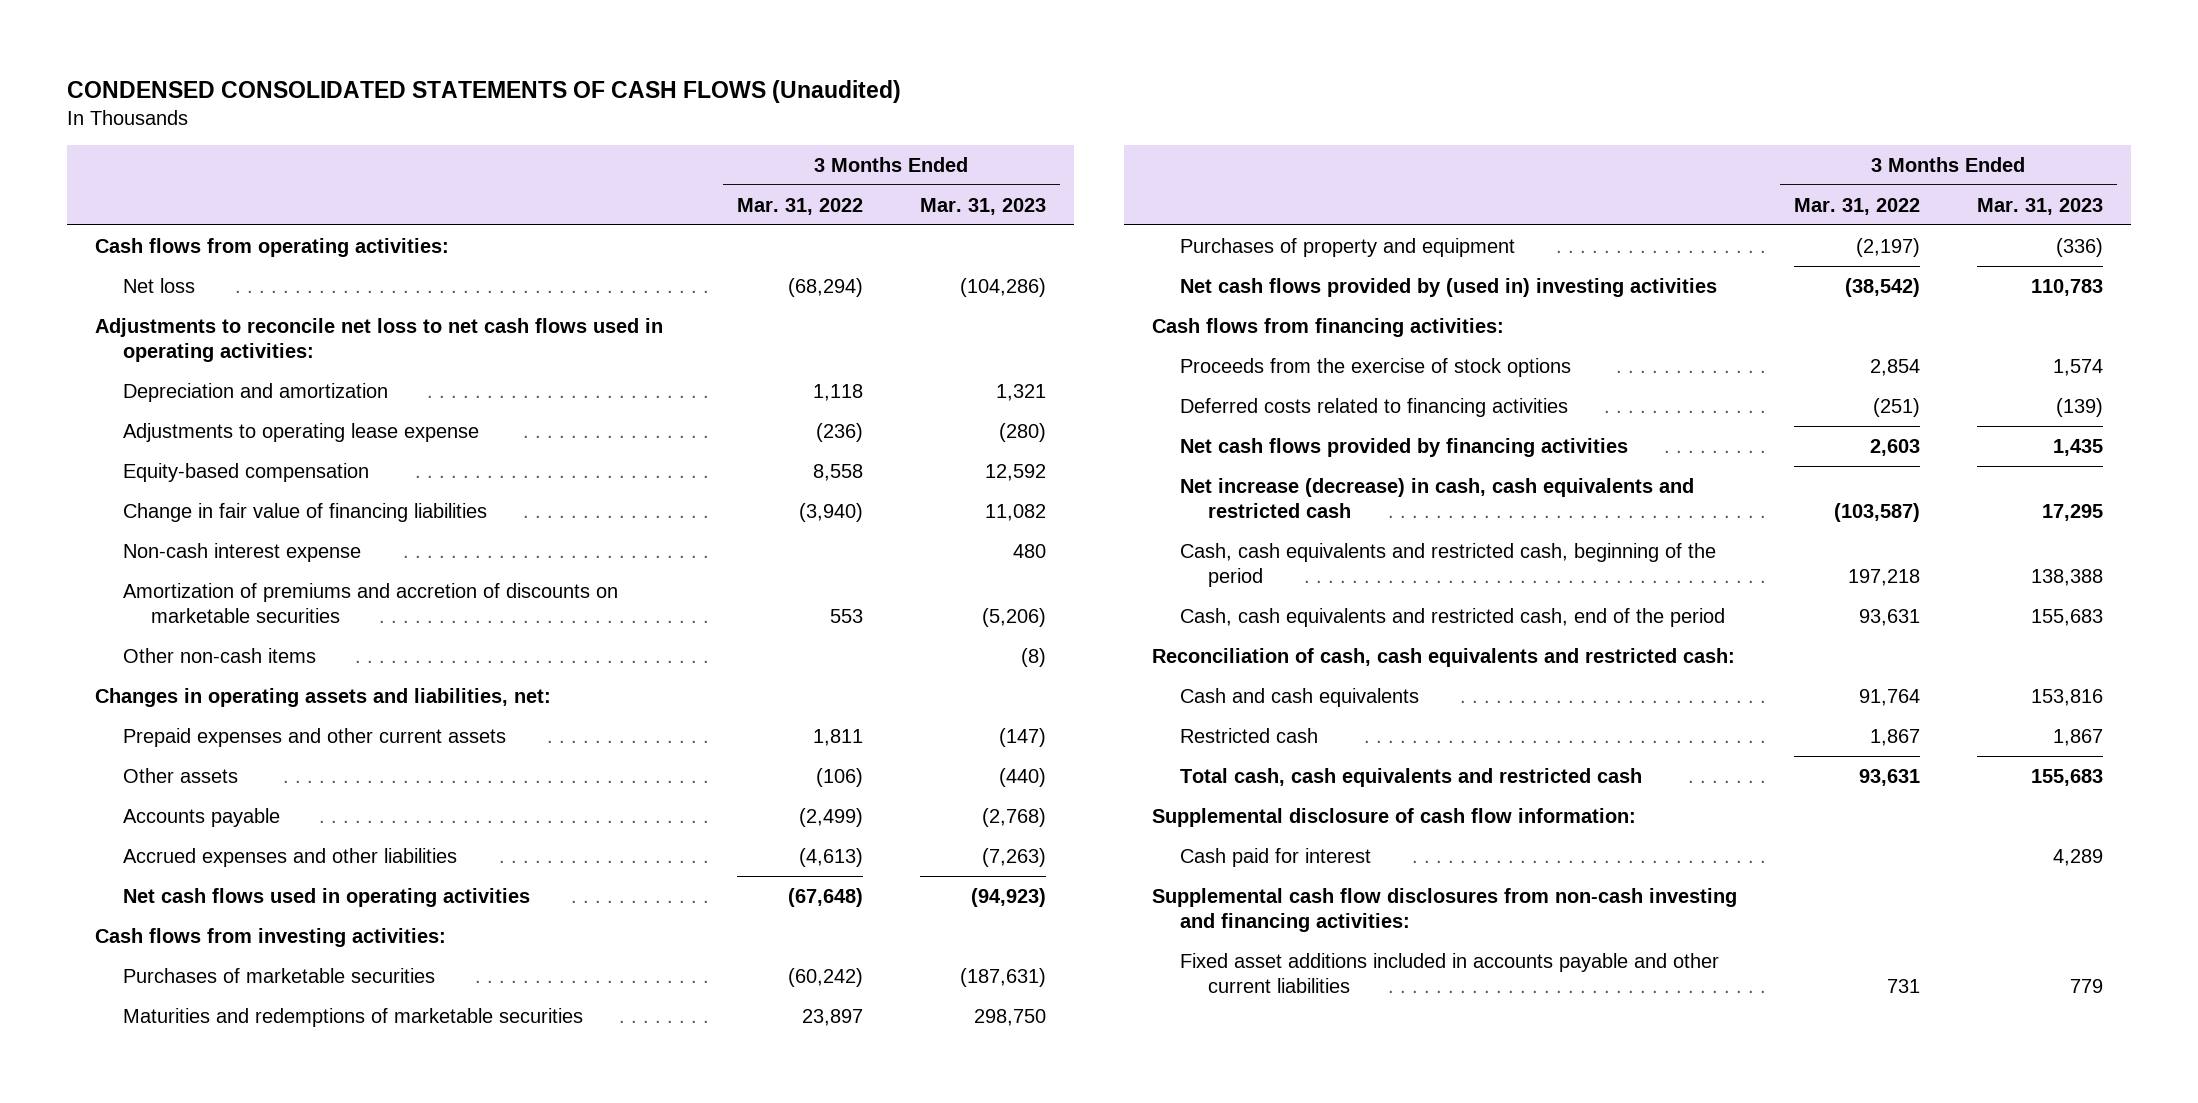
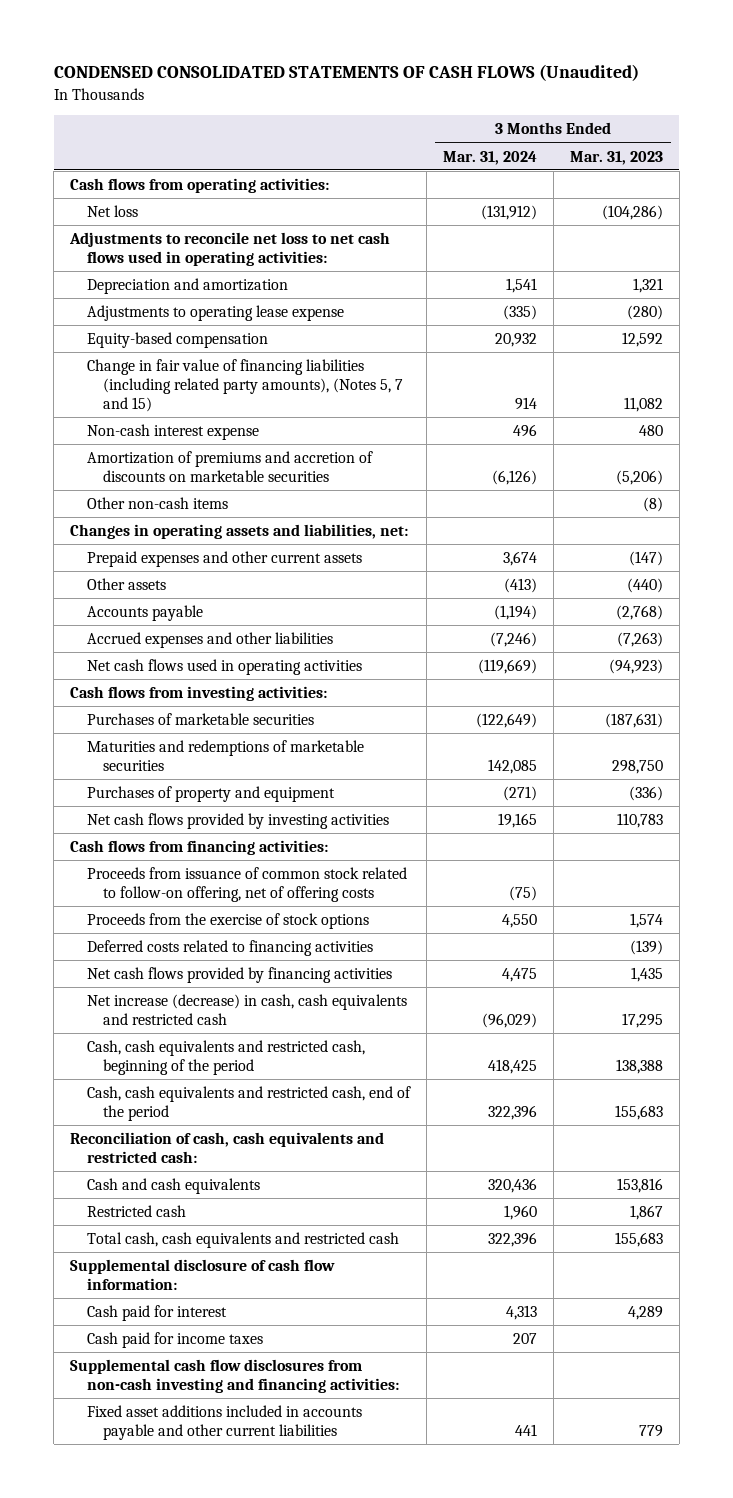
- | 3 Months Ended Mar. 31, 2022 | 3 Months Ended Mar. 31, 2023
+ | 3 Months Ended Mar. 31, 2024 | 3 Months Ended Mar. 31, 2023
- Change in fair value of financing liabilities | (3,940) | 11,082
+ Change in fair value of financing liabilities (including related party amounts), (Notes 5, 7 and 15) | 914 | 11,082
- Net cash flows provided by (used in) investing activities | (38,542) | 110,783
+ Net cash flows provided by investing activities | 19,165 | 110,783
+ Proceeds from issuance of common stock related to follow-on offering, net of offering costs | (75) |
+ Cash paid for income taxes | 207 |

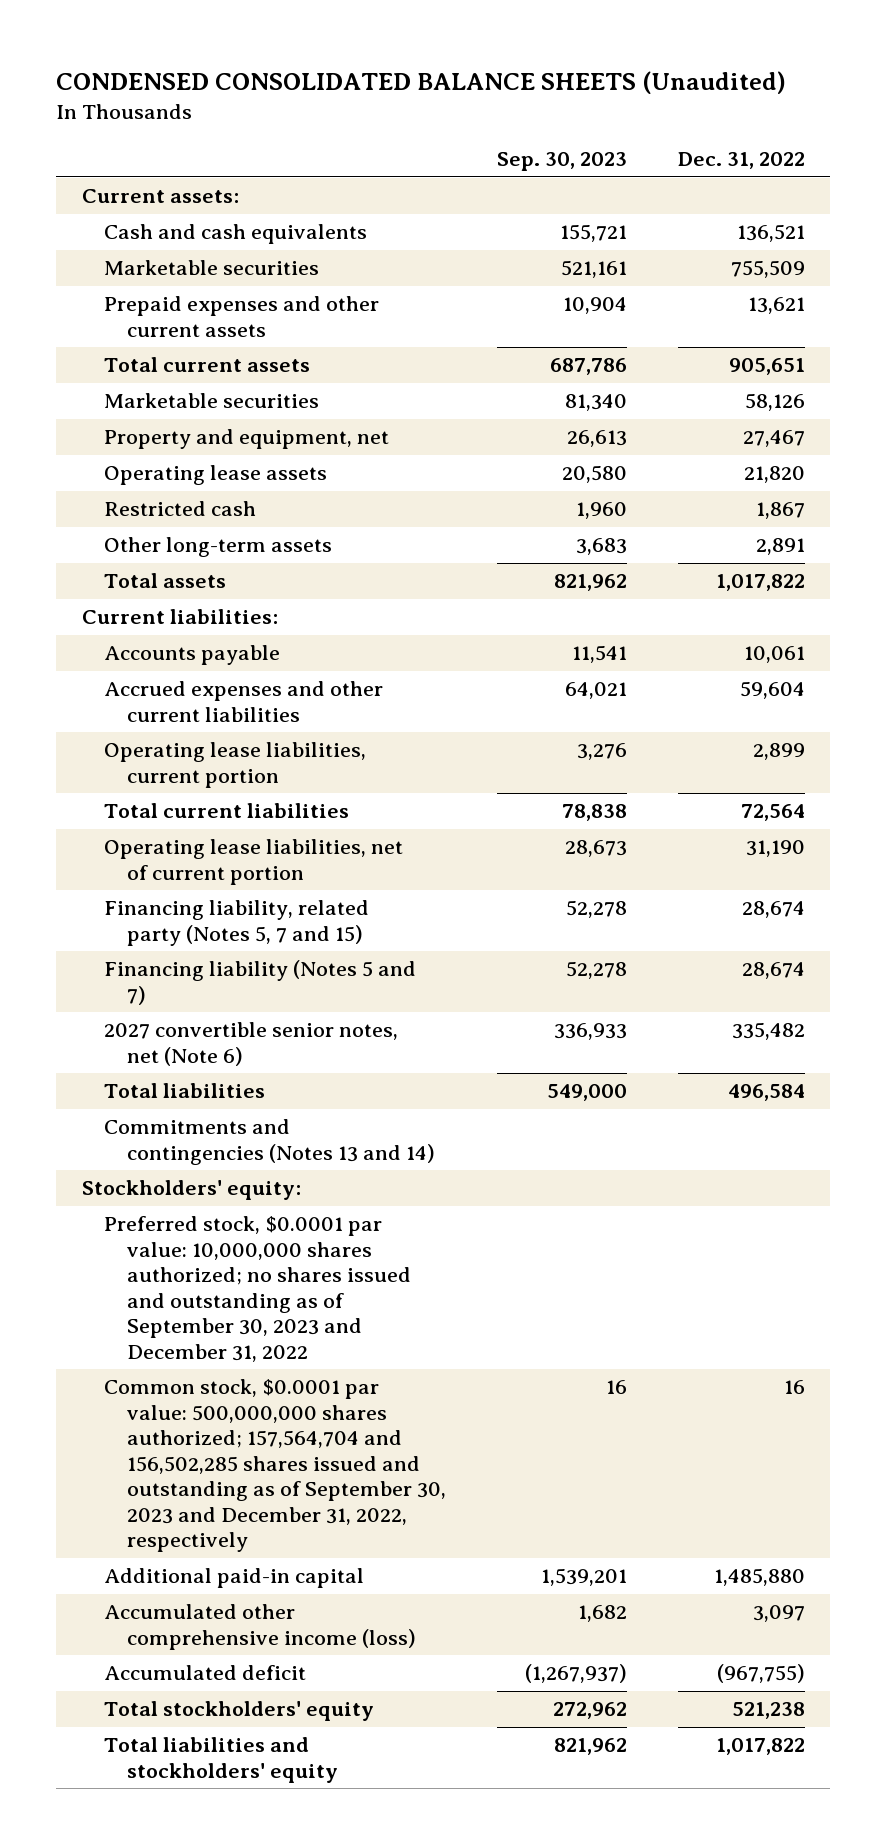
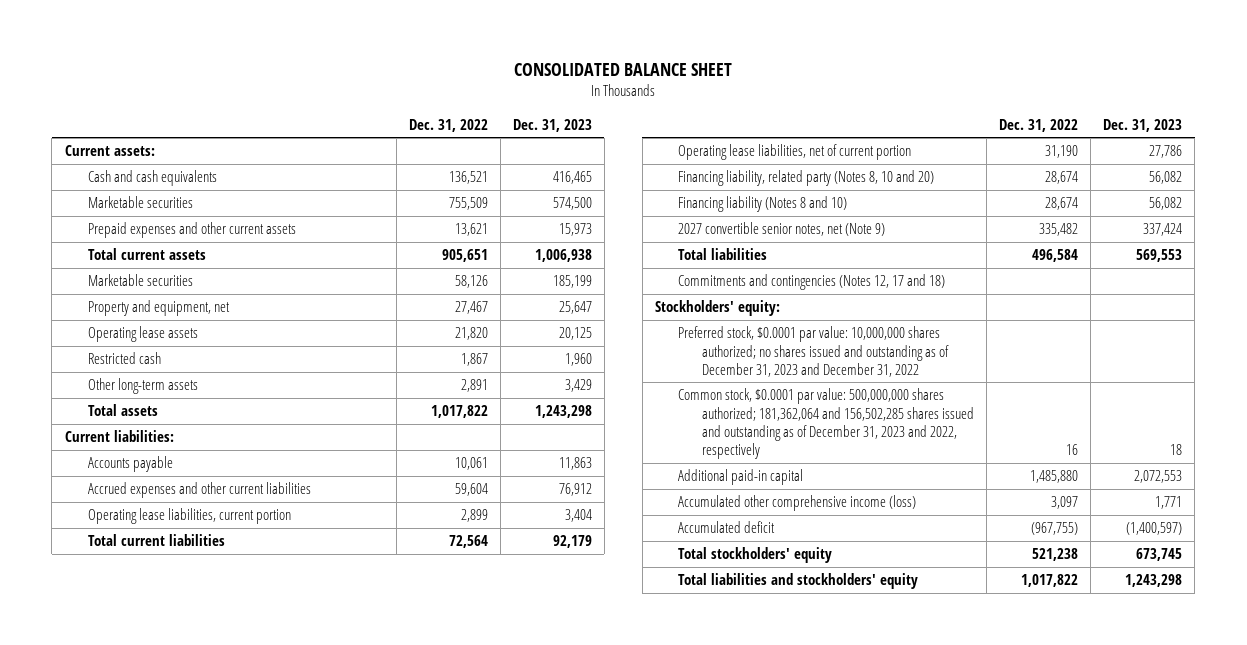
- CONDENSED CONSOLIDATED BALANCE SHEETS (Unaudited)
+ CONSOLIDATED BALANCE SHEET
- | Sep. 30, 2023 | Dec. 31, 2022
+ | Dec. 31, 2022 | Dec. 31, 2023
- Financing liability, related party (Notes 5, 7 and 15) | 52,278 | 28,674
- Financing liability (Notes 5 and 7) | 52,278 | 28,674
- 2027 convertible senior notes, net (Note 6) | 336,933 | 335,482
+ Financing liability, related party (Notes 8, 10 and 20) | 28,674 | 56,082
+ Financing liability (Notes 8 and 10) | 28,674 | 56,082
+ 2027 convertible senior notes, net (Note 9) | 335,482 | 337,424
- Commitments and contingencies (Notes 13 and 14)
+ Commitments and contingencies (Notes 12, 17 and 18)
- Preferred stock, $0.0001 par value: 10,000,000 shares authorized; no shares issued and outstanding as of September 30, 2023 and December 31, 2022
- Common stock, $0.0001 par value: 500,000,000 shares authorized; 157,564,704 and 156,502,285 shares issued and outstanding as of September 30, 2023 and December 31, 2022, respectively | 16 | 16
+ Preferred stock, $0.0001 par value: 10,000,000 shares authorized; no shares issued and outstanding as of December 31, 2023 and December 31, 2022
+ Common stock, $0.0001 par value: 500,000,000 shares authorized; 181,362,064 and 156,502,285 shares issued and outstanding as of December 31, 2023 and 2022, respectively | 16 | 18

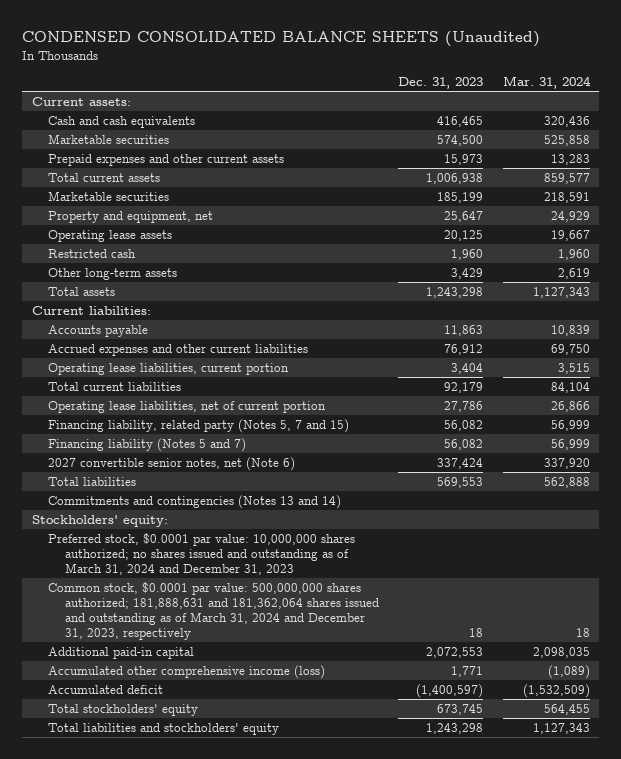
- CONSOLIDATED BALANCE SHEET
+ CONDENSED CONSOLIDATED BALANCE SHEETS (Unaudited)
- | Dec. 31, 2022 | Dec. 31, 2023
+ | Dec. 31, 2023 | Mar. 31, 2024
- Financing liability, related party (Notes 8, 10 and 20) | 28,674 | 56,082
- Financing liability (Notes 8 and 10) | 28,674 | 56,082
- 2027 convertible senior notes, net (Note 9) | 335,482 | 337,424
+ Financing liability, related party (Notes 5, 7 and 15) | 56,082 | 56,999
+ Financing liability (Notes 5 and 7) | 56,082 | 56,999
+ 2027 convertible senior notes, net (Note 6) | 337,424 | 337,920
- Commitments and contingencies (Notes 12, 17 and 18)
+ Commitments and contingencies (Notes 13 and 14)
- Preferred stock, $0.0001 par value: 10,000,000 shares authorized; no shares issued and outstanding as of December 31, 2023 and December 31, 2022
- Common stock, $0.0001 par value: 500,000,000 shares authorized; 181,362,064 and 156,502,285 shares issued and outstanding as of December 31, 2023 and 2022, respectively | 16 | 18
+ Preferred stock, $0.0001 par value: 10,000,000 shares authorized; no shares issued and outstanding as of March 31, 2024 and December 31, 2023
+ Common stock, $0.0001 par value: 500,000,000 shares authorized; 181,888,631 and 181,362,064 shares issued and outstanding as of March 31, 2024 and December 31, 2023, respectively | 18 | 18

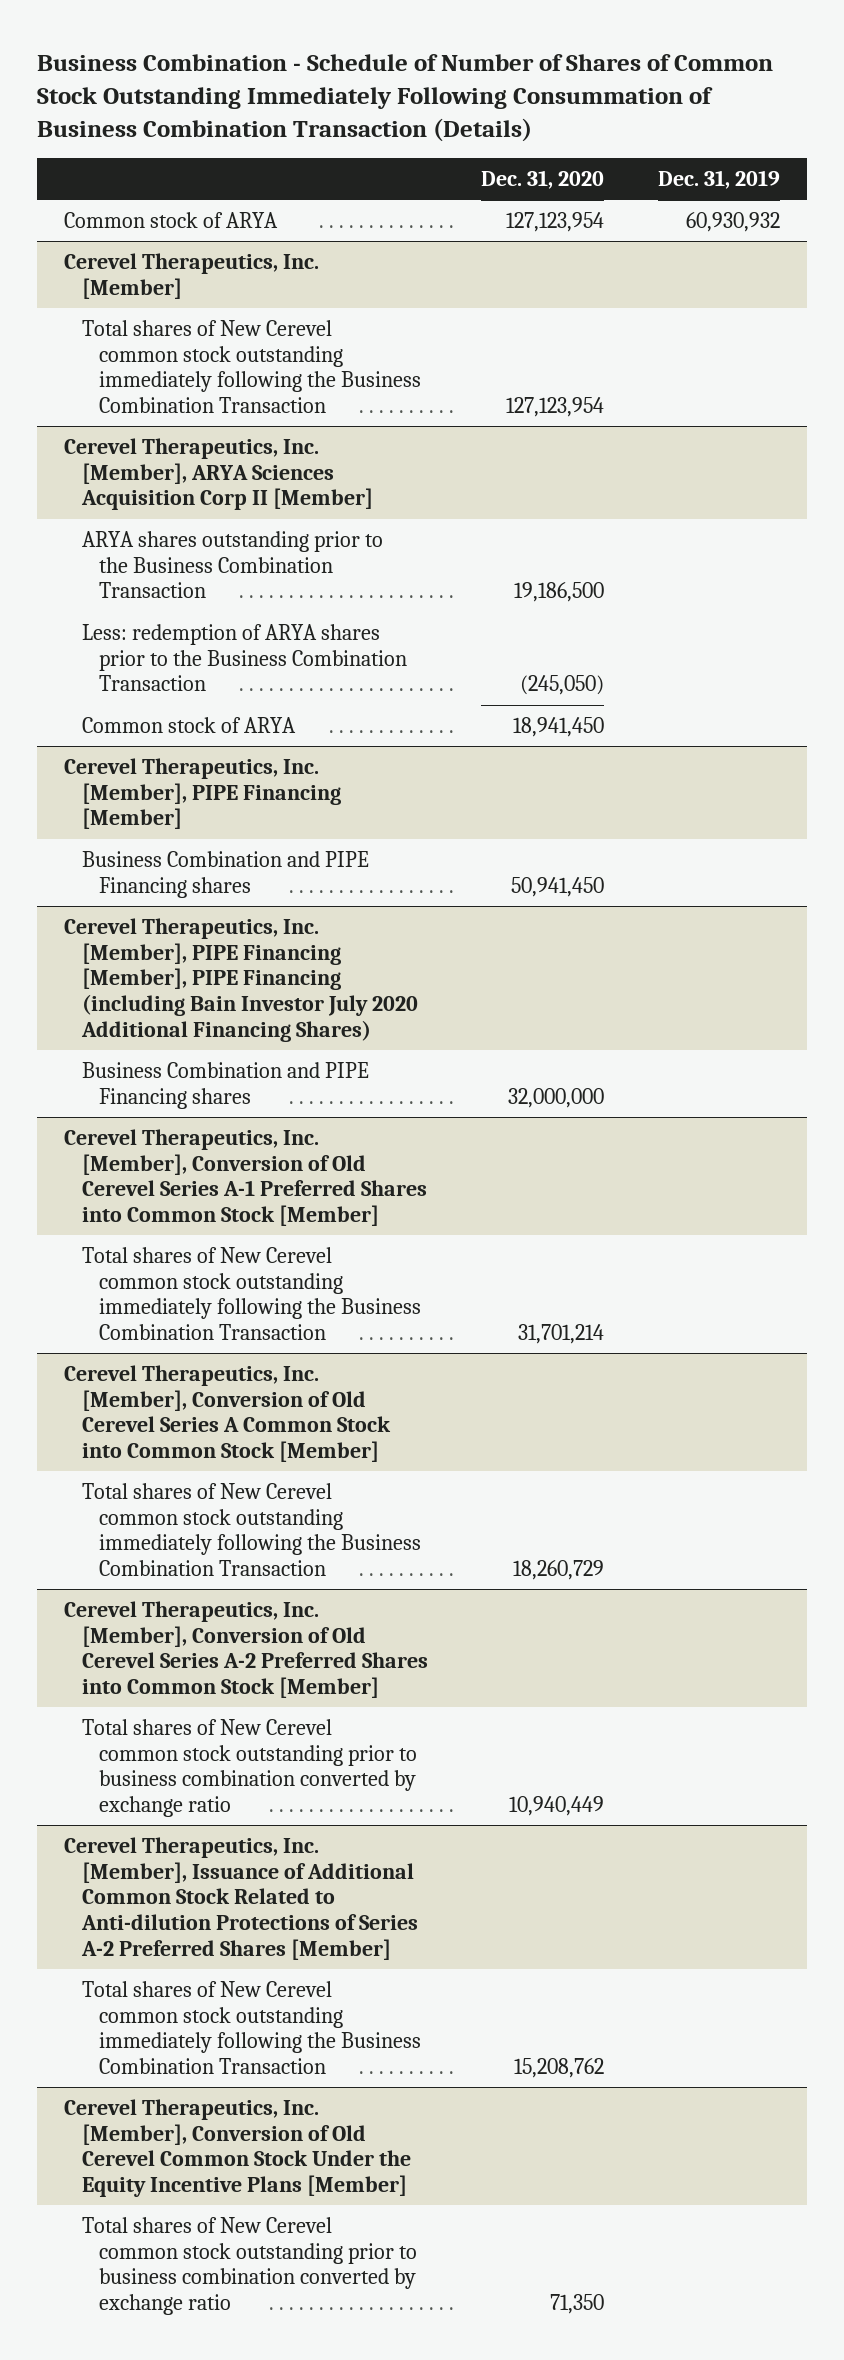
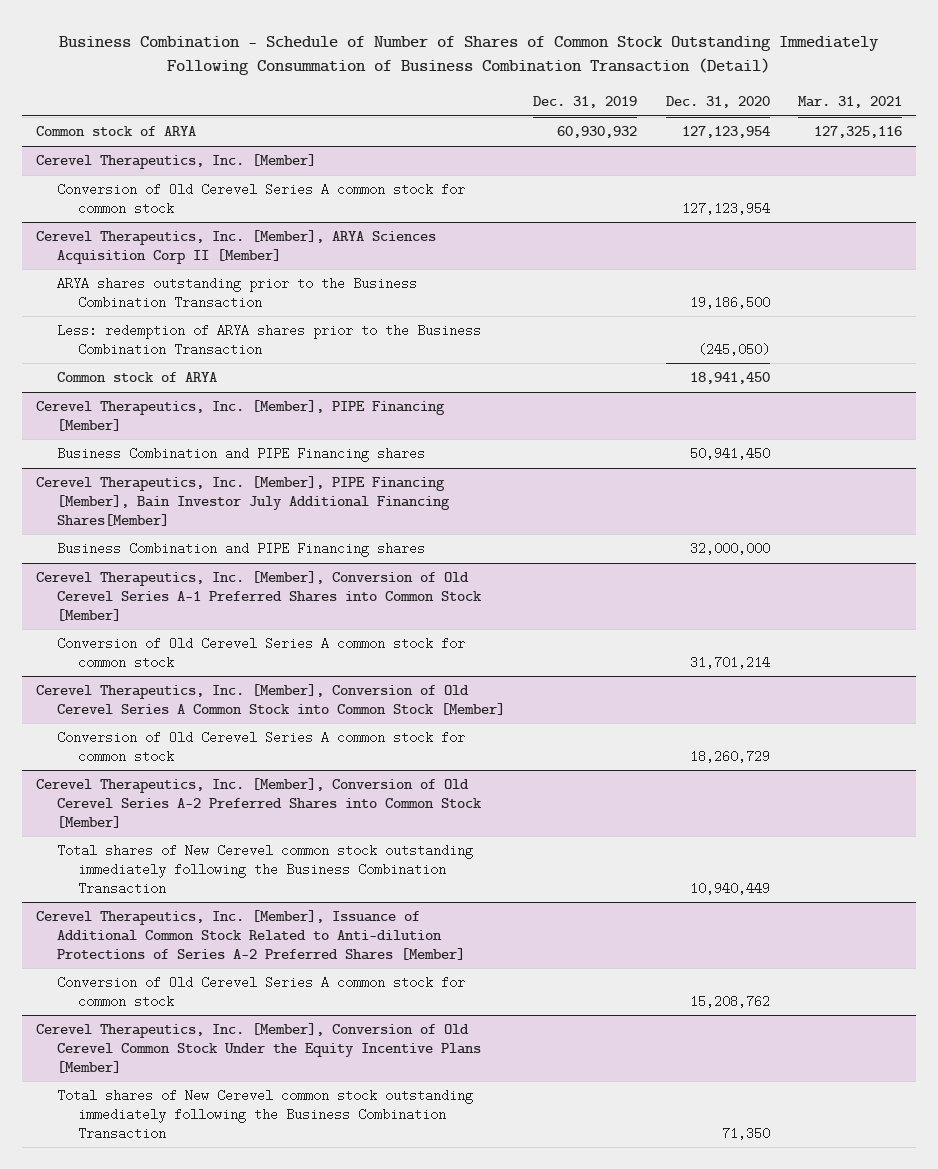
- Business Combination - Schedule of Number of Shares of Common Stock Outstanding Immediately Following Consummation of Business Combination Transaction (Details)
+ Business Combination - Schedule of Number of Shares of Common Stock Outstanding Immediately Following Consummation of Business Combination Transaction (Detail)
- | Dec. 31, 2020 | Dec. 31, 2019
+ | Dec. 31, 2019 | Dec. 31, 2020 | Mar. 31, 2021
@ Cerevel Therapeutics, Inc. [Member]
- Total shares of New Cerevel common stock outstanding immediately following the Business Combination Transaction | 127,123,954 |
+ Conversion of Old Cerevel Series A common stock for common stock | | 127,123,954 |
- Cerevel Therapeutics, Inc. [Member], PIPE Financing [Member], PIPE Financing (including Bain Investor July 2020 Additional Financing Shares)
+ Cerevel Therapeutics, Inc. [Member], PIPE Financing [Member], Bain Investor July Additional Financing Shares[Member]
@ Cerevel Therapeutics, Inc. [Member], Conversion of Old Cerevel Series A-1 Preferred Shares into Common Stock [Member]
- Total shares of New Cerevel common stock outstanding immediately following the Business Combination Transaction | 31,701,214 |
+ Conversion of Old Cerevel Series A common stock for common stock | | 31,701,214 |
@ Cerevel Therapeutics, Inc. [Member], Conversion of Old Cerevel Series A Common Stock into Common Stock [Member]
- Total shares of New Cerevel common stock outstanding immediately following the Business Combination Transaction | 18,260,729 |
+ Conversion of Old Cerevel Series A common stock for common stock | | 18,260,729 |
@ Cerevel Therapeutics, Inc. [Member], Conversion of Old Cerevel Series A-2 Preferred Shares into Common Stock [Member]
- Total shares of New Cerevel common stock outstanding prior to business combination converted by exchange ratio | 10,940,449 |
+ Total shares of New Cerevel common stock outstanding immediately following the Business Combination Transaction | | 10,940,449 |
@ Cerevel Therapeutics, Inc. [Member], Issuance of Additional Common Stock Related to Anti-dilution Protections of Series A-2 Preferred Shares [Member]
- Total shares of New Cerevel common stock outstanding immediately following the Business Combination Transaction | 15,208,762 |
+ Conversion of Old Cerevel Series A common stock for common stock | | 15,208,762 |
@ Cerevel Therapeutics, Inc. [Member], Conversion of Old Cerevel Common Stock Under the Equity Incentive Plans [Member]
- Total shares of New Cerevel common stock outstanding prior to business combination converted by exchange ratio | 71,350 |
+ Total shares of New Cerevel common stock outstanding immediately following the Business Combination Transaction | | 71,350 |

